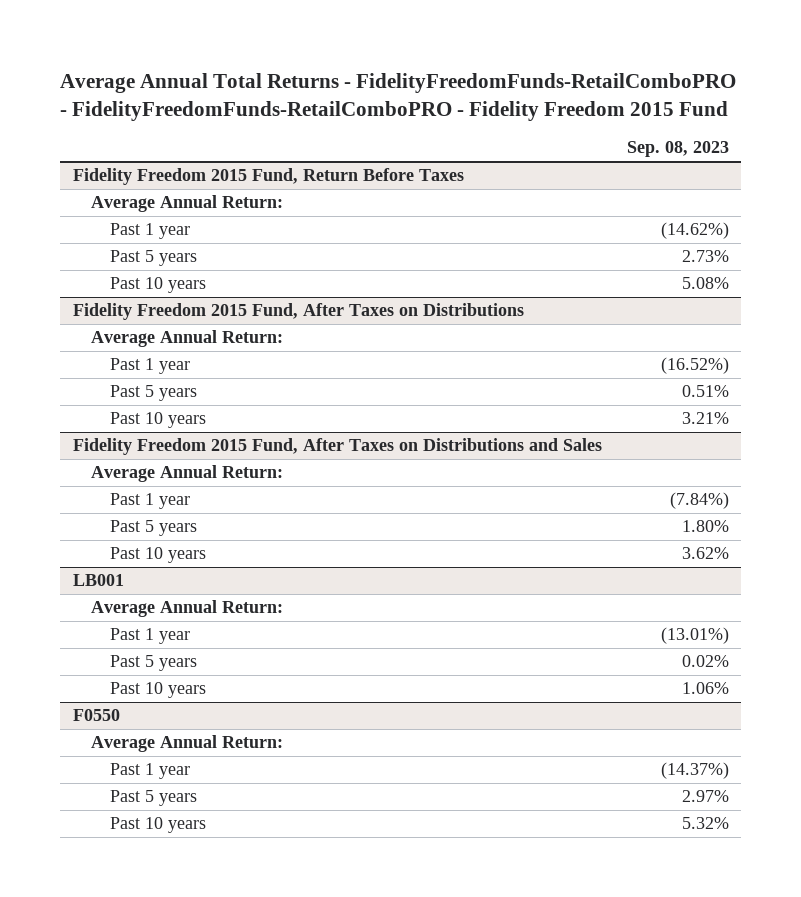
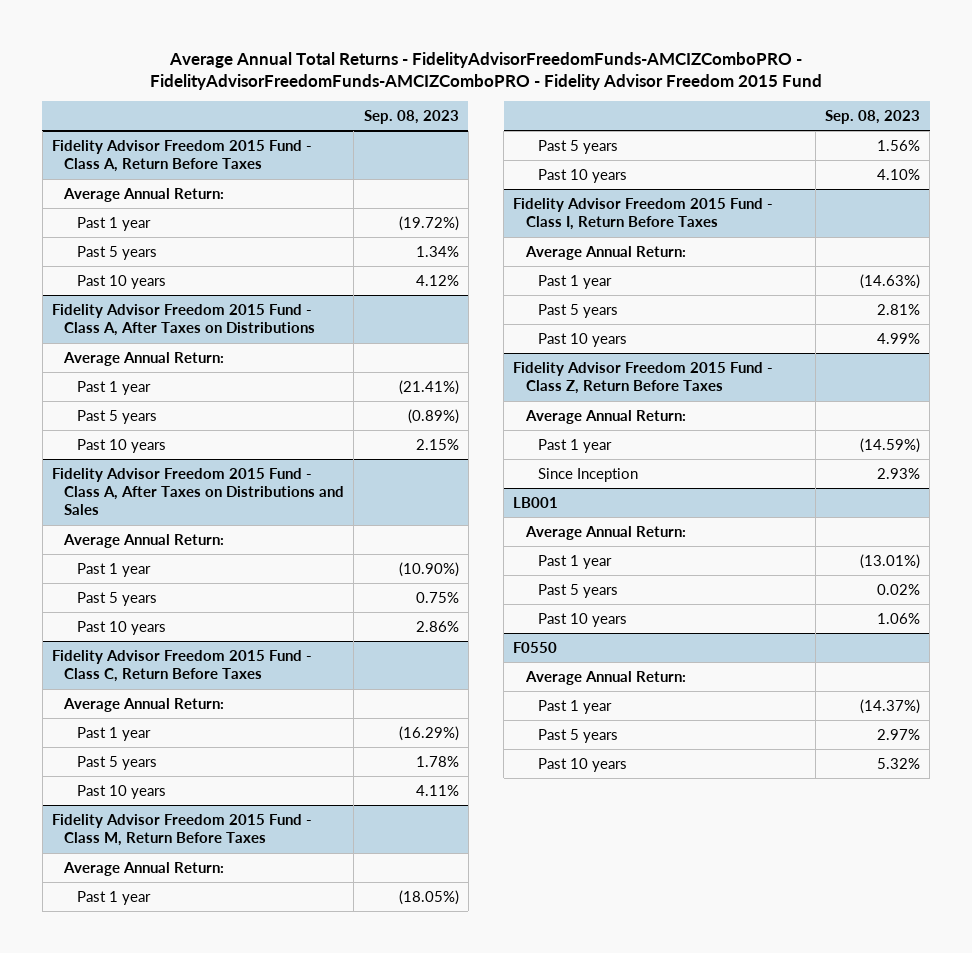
- Average Annual Total Returns - FidelityFreedomFunds-RetailComboPRO - FidelityFreedomFunds-RetailComboPRO - Fidelity Freedom 2015 Fund
+ Average Annual Total Returns - FidelityAdvisorFreedomFunds-AMCIZComboPRO - FidelityAdvisorFreedomFunds-AMCIZComboPRO - Fidelity Advisor Freedom 2015 Fund
- Fidelity Freedom 2015 Fund, Return Before Taxes
+ Fidelity Advisor Freedom 2015 Fund - Class A, Return Before Taxes
- Past 1 year | (14.62%)
- Past 5 years | 2.73%
- Past 10 years | 5.08%
- Fidelity Freedom 2015 Fund, After Taxes on Distributions
+ Past 1 year | (19.72%)
+ Past 5 years | 1.34%
+ Past 10 years | 4.12%
+ Fidelity Advisor Freedom 2015 Fund - Class A, After Taxes on Distributions
- Past 1 year | (16.52%)
- Past 5 years | 0.51%
- Past 10 years | 3.21%
- Fidelity Freedom 2015 Fund, After Taxes on Distributions and Sales
+ Past 1 year | (21.41%)
+ Past 5 years | (0.89%)
+ Past 10 years | 2.15%
+ Fidelity Advisor Freedom 2015 Fund - Class A, After Taxes on Distributions and Sales
- Past 1 year | (7.84%)
- Past 5 years | 1.80%
- Past 10 years | 3.62%
+ Past 1 year | (10.90%)
+ Past 5 years | 0.75%
+ Past 10 years | 2.86%
+ Fidelity Advisor Freedom 2015 Fund - Class C, Return Before Taxes
+ Average Annual Return:
+ Past 1 year | (16.29%)
+ Past 5 years | 1.78%
+ Past 10 years | 4.11%
+ Fidelity Advisor Freedom 2015 Fund - Class M, Return Before Taxes
+ Average Annual Return:
+ Past 1 year | (18.05%)
+ Past 5 years | 1.56%
+ Past 10 years | 4.10%
+ Fidelity Advisor Freedom 2015 Fund - Class I, Return Before Taxes
+ Average Annual Return:
+ Past 1 year | (14.63%)
+ Past 5 years | 2.81%
+ Past 10 years | 4.99%
+ Fidelity Advisor Freedom 2015 Fund - Class Z, Return Before Taxes
+ Average Annual Return:
+ Past 1 year | (14.59%)
+ Since Inception | 2.93%

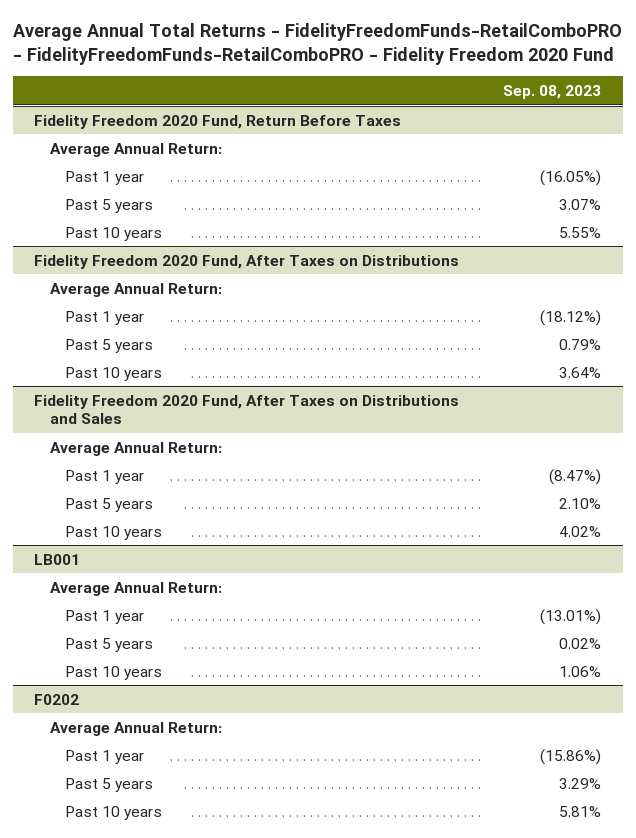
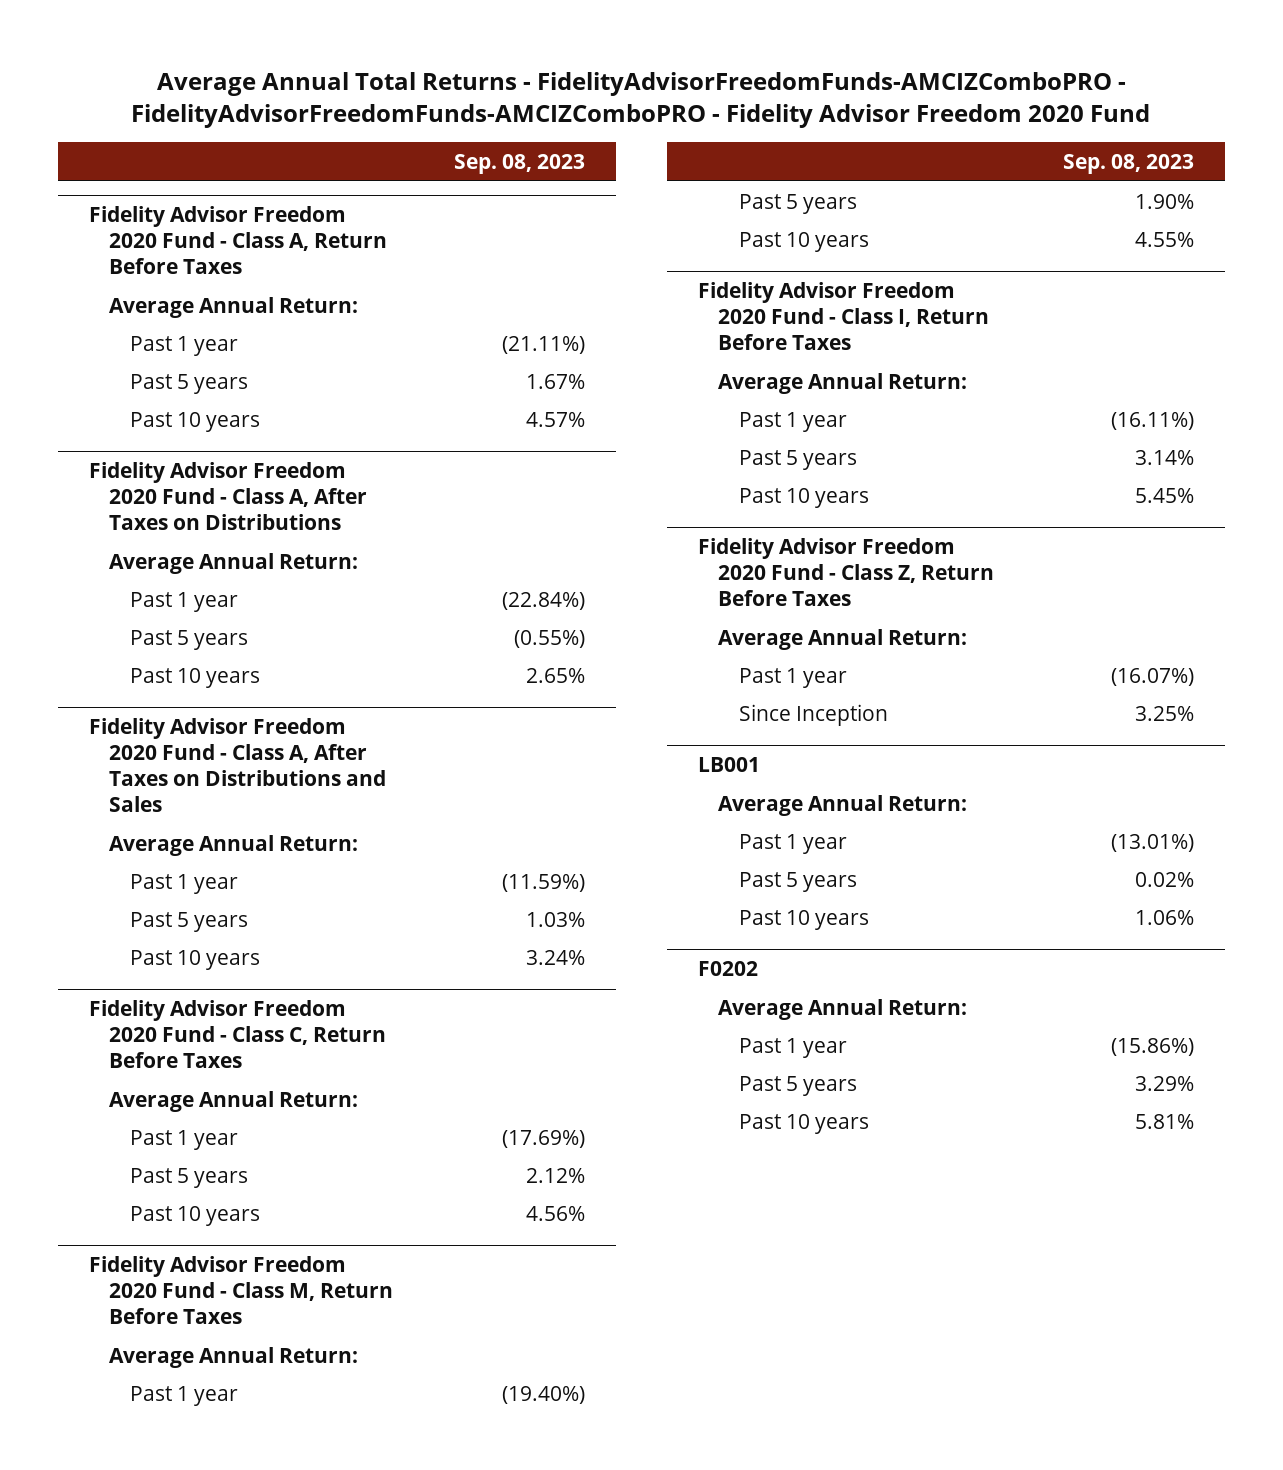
- Average Annual Total Returns - FidelityFreedomFunds-RetailComboPRO - FidelityFreedomFunds-RetailComboPRO - Fidelity Freedom 2020 Fund
+ Average Annual Total Returns - FidelityAdvisorFreedomFunds-AMCIZComboPRO - FidelityAdvisorFreedomFunds-AMCIZComboPRO - Fidelity Advisor Freedom 2020 Fund
- Fidelity Freedom 2020 Fund, Return Before Taxes
+ Fidelity Advisor Freedom 2020 Fund - Class A, Return Before Taxes
- Past 1 year | (16.05%)
- Past 5 years | 3.07%
- Past 10 years | 5.55%
- Fidelity Freedom 2020 Fund, After Taxes on Distributions
+ Past 1 year | (21.11%)
+ Past 5 years | 1.67%
+ Past 10 years | 4.57%
+ Fidelity Advisor Freedom 2020 Fund - Class A, After Taxes on Distributions
- Past 1 year | (18.12%)
- Past 5 years | 0.79%
- Past 10 years | 3.64%
- Fidelity Freedom 2020 Fund, After Taxes on Distributions and Sales
+ Past 1 year | (22.84%)
+ Past 5 years | (0.55%)
+ Past 10 years | 2.65%
+ Fidelity Advisor Freedom 2020 Fund - Class A, After Taxes on Distributions and Sales
- Past 1 year | (8.47%)
- Past 5 years | 2.10%
- Past 10 years | 4.02%
+ Past 1 year | (11.59%)
+ Past 5 years | 1.03%
+ Past 10 years | 3.24%
+ Fidelity Advisor Freedom 2020 Fund - Class C, Return Before Taxes
+ Average Annual Return:
+ Past 1 year | (17.69%)
+ Past 5 years | 2.12%
+ Past 10 years | 4.56%
+ Fidelity Advisor Freedom 2020 Fund - Class M, Return Before Taxes
+ Average Annual Return:
+ Past 1 year | (19.40%)
+ Past 5 years | 1.90%
+ Past 10 years | 4.55%
+ Fidelity Advisor Freedom 2020 Fund - Class I, Return Before Taxes
+ Average Annual Return:
+ Past 1 year | (16.11%)
+ Past 5 years | 3.14%
+ Past 10 years | 5.45%
+ Fidelity Advisor Freedom 2020 Fund - Class Z, Return Before Taxes
+ Average Annual Return:
+ Past 1 year | (16.07%)
+ Since Inception | 3.25%

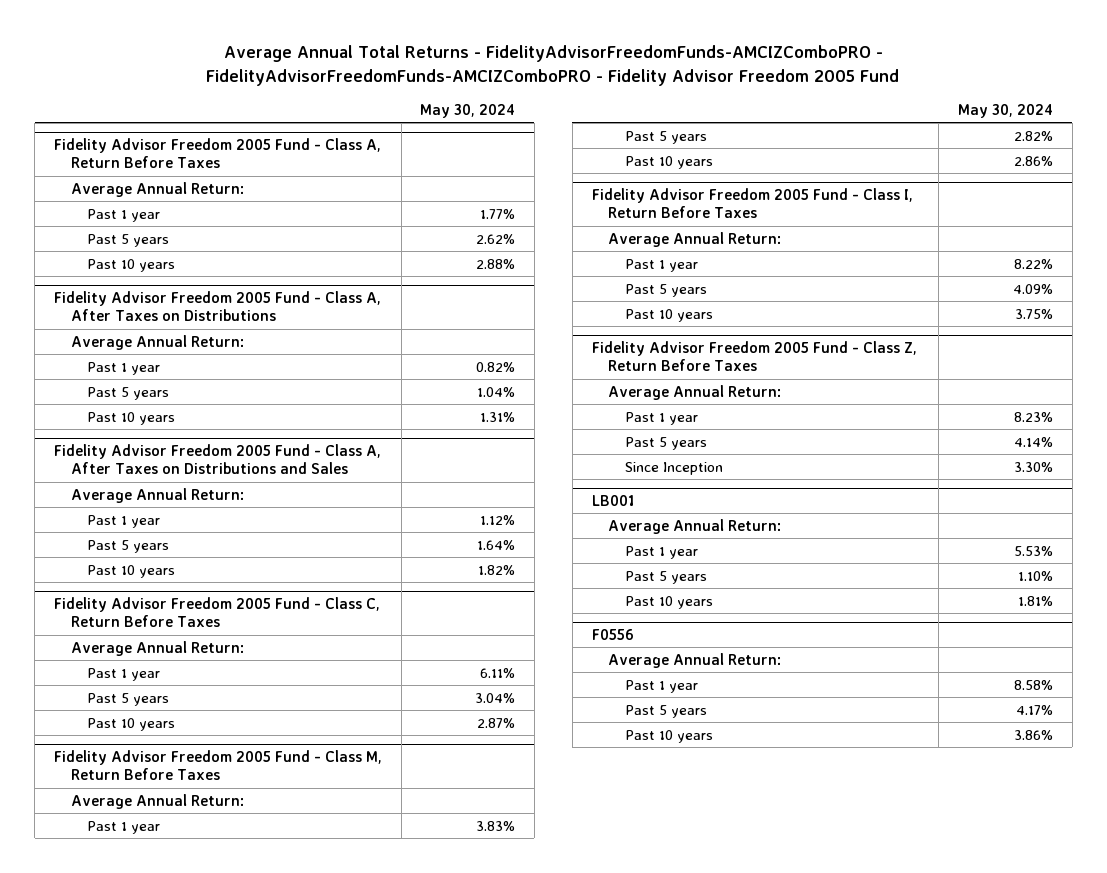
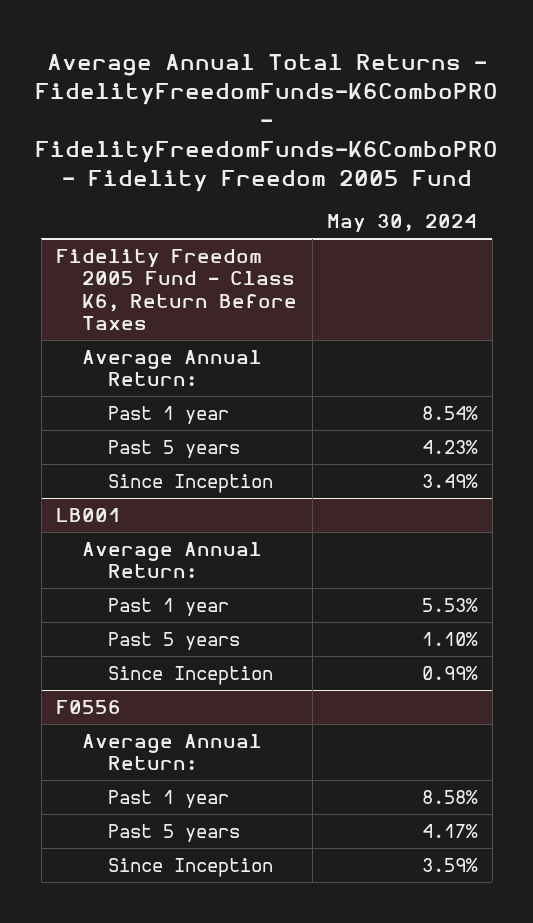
- Average Annual Total Returns - FidelityAdvisorFreedomFunds-AMCIZComboPRO - FidelityAdvisorFreedomFunds-AMCIZComboPRO - Fidelity Advisor Freedom 2005 Fund
+ Average Annual Total Returns - FidelityFreedomFunds-K6ComboPRO - FidelityFreedomFunds-K6ComboPRO - Fidelity Freedom 2005 Fund
- Fidelity Advisor Freedom 2005 Fund - Class A, Return Before Taxes
- Average Annual Return:
- Past 1 year | 1.77%
- Past 5 years | 2.62%
- Past 10 years | 2.88%
- Fidelity Advisor Freedom 2005 Fund - Class A, After Taxes on Distributions
- Average Annual Return:
- Past 1 year | 0.82%
- Past 5 years | 1.04%
- Past 10 years | 1.31%
- Fidelity Advisor Freedom 2005 Fund - Class A, After Taxes on Distributions and Sales
- Average Annual Return:
- Past 1 year | 1.12%
- Past 5 years | 1.64%
- Past 10 years | 1.82%
- Fidelity Advisor Freedom 2005 Fund - Class C, Return Before Taxes
- Average Annual Return:
- Past 1 year | 6.11%
- Past 5 years | 3.04%
- Past 10 years | 2.87%
- Fidelity Advisor Freedom 2005 Fund - Class M, Return Before Taxes
- Average Annual Return:
- Past 1 year | 3.83%
- Past 5 years | 2.82%
- Past 10 years | 2.86%
- Fidelity Advisor Freedom 2005 Fund - Class I, Return Before Taxes
- Average Annual Return:
- Past 1 year | 8.22%
- Past 5 years | 4.09%
- Past 10 years | 3.75%
- Fidelity Advisor Freedom 2005 Fund - Class Z, Return Before Taxes
+ Fidelity Freedom 2005 Fund - Class K6, Return Before Taxes
- Past 1 year | 8.23%
- Past 5 years | 4.14%
- Since Inception | 3.30%
+ Past 1 year | 8.54%
+ Past 5 years | 4.23%
+ Since Inception | 3.49%
@ LB001
- Past 10 years | 1.81%
+ Since Inception | 0.99%
@ F0556
- Past 10 years | 3.86%
+ Since Inception | 3.59%

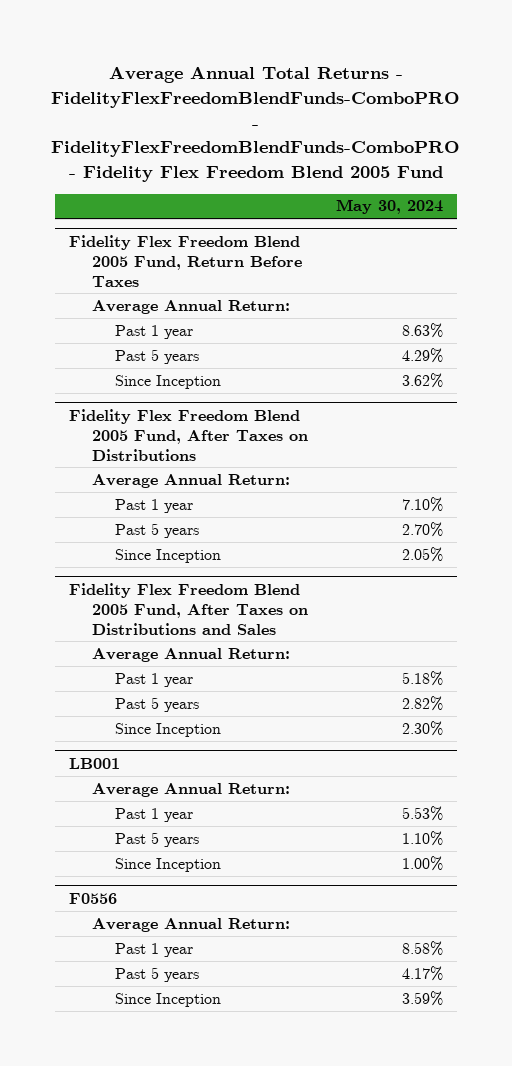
- Average Annual Total Returns - FidelityFreedomFunds-K6ComboPRO - FidelityFreedomFunds-K6ComboPRO - Fidelity Freedom 2005 Fund
+ Average Annual Total Returns - FidelityFlexFreedomBlendFunds-ComboPRO - FidelityFlexFreedomBlendFunds-ComboPRO - Fidelity Flex Freedom Blend 2005 Fund
- Fidelity Freedom 2005 Fund - Class K6, Return Before Taxes
+ Fidelity Flex Freedom Blend 2005 Fund, Return Before Taxes
- Past 1 year | 8.54%
- Past 5 years | 4.23%
- Since Inception | 3.49%
+ Past 1 year | 8.63%
+ Past 5 years | 4.29%
+ Since Inception | 3.62%
+ Fidelity Flex Freedom Blend 2005 Fund, After Taxes on Distributions
+ Average Annual Return:
+ Past 1 year | 7.10%
+ Past 5 years | 2.70%
+ Since Inception | 2.05%
+ Fidelity Flex Freedom Blend 2005 Fund, After Taxes on Distributions and Sales
+ Average Annual Return:
+ Past 1 year | 5.18%
+ Past 5 years | 2.82%
+ Since Inception | 2.30%
@ LB001
- Since Inception | 0.99%
+ Since Inception | 1.00%

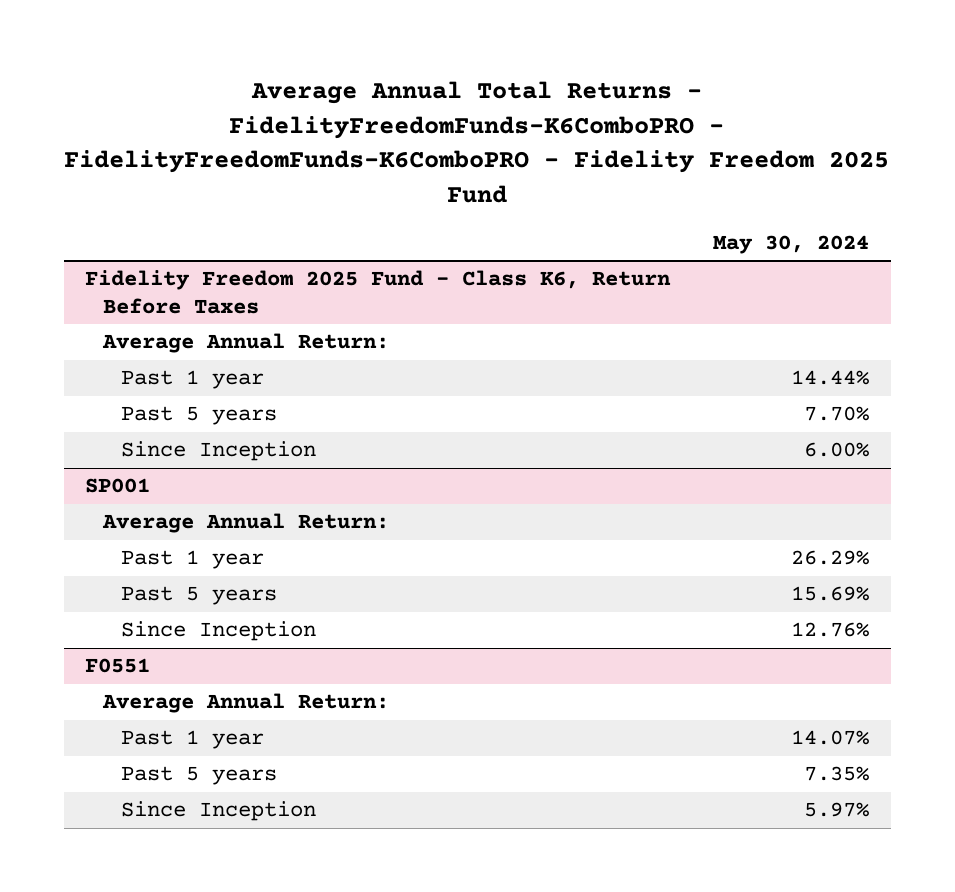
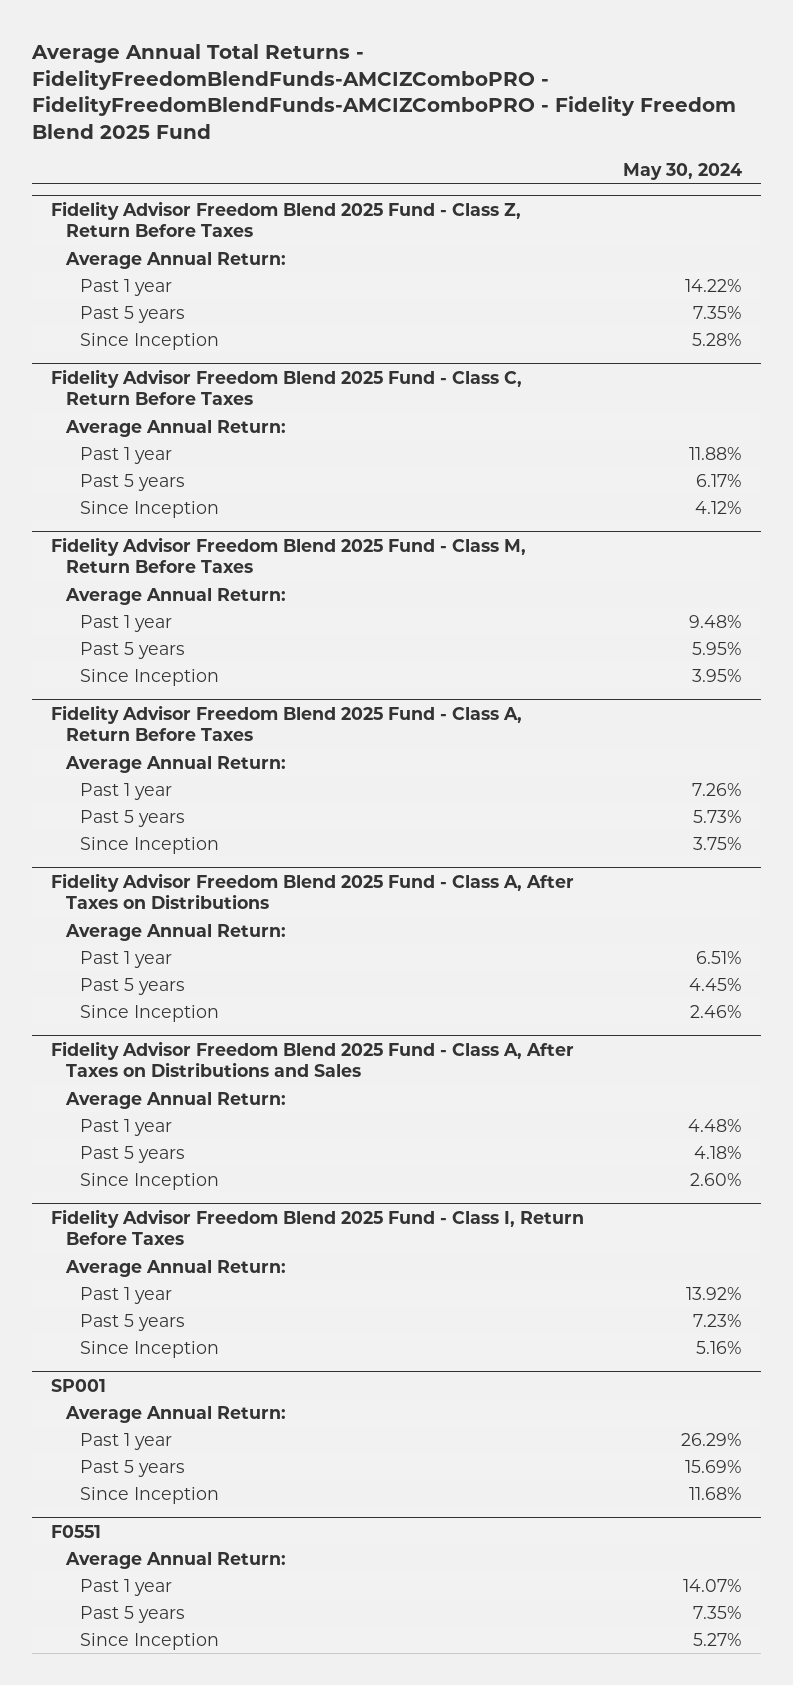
- Average Annual Total Returns - FidelityFreedomFunds-K6ComboPRO - FidelityFreedomFunds-K6ComboPRO - Fidelity Freedom 2025 Fund
+ Average Annual Total Returns - FidelityFreedomBlendFunds-AMCIZComboPRO - FidelityFreedomBlendFunds-AMCIZComboPRO - Fidelity Freedom Blend 2025 Fund
- Fidelity Freedom 2025 Fund - Class K6, Return Before Taxes
+ Fidelity Advisor Freedom Blend 2025 Fund - Class Z, Return Before Taxes
- Past 1 year | 14.44%
- Past 5 years | 7.70%
- Since Inception | 6.00%
+ Past 1 year | 14.22%
+ Past 5 years | 7.35%
+ Since Inception | 5.28%
+ Fidelity Advisor Freedom Blend 2025 Fund - Class C, Return Before Taxes
+ Average Annual Return:
+ Past 1 year | 11.88%
+ Past 5 years | 6.17%
+ Since Inception | 4.12%
+ Fidelity Advisor Freedom Blend 2025 Fund - Class M, Return Before Taxes
+ Average Annual Return:
+ Past 1 year | 9.48%
+ Past 5 years | 5.95%
+ Since Inception | 3.95%
+ Fidelity Advisor Freedom Blend 2025 Fund - Class A, Return Before Taxes
+ Average Annual Return:
+ Past 1 year | 7.26%
+ Past 5 years | 5.73%
+ Since Inception | 3.75%
+ Fidelity Advisor Freedom Blend 2025 Fund - Class A, After Taxes on Distributions
+ Average Annual Return:
+ Past 1 year | 6.51%
+ Past 5 years | 4.45%
+ Since Inception | 2.46%
+ Fidelity Advisor Freedom Blend 2025 Fund - Class A, After Taxes on Distributions and Sales
+ Average Annual Return:
+ Past 1 year | 4.48%
+ Past 5 years | 4.18%
+ Since Inception | 2.60%
+ Fidelity Advisor Freedom Blend 2025 Fund - Class I, Return Before Taxes
+ Average Annual Return:
+ Past 1 year | 13.92%
+ Past 5 years | 7.23%
+ Since Inception | 5.16%
@ SP001
- Since Inception | 12.76%
+ Since Inception | 11.68%
@ F0551
- Since Inception | 5.97%
+ Since Inception | 5.27%

